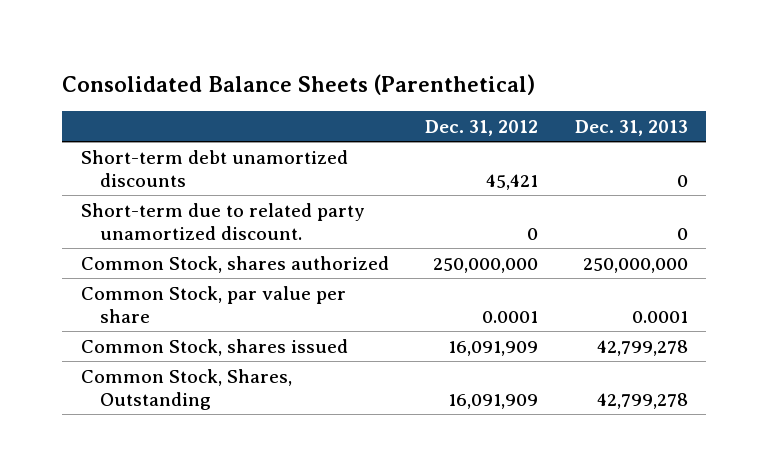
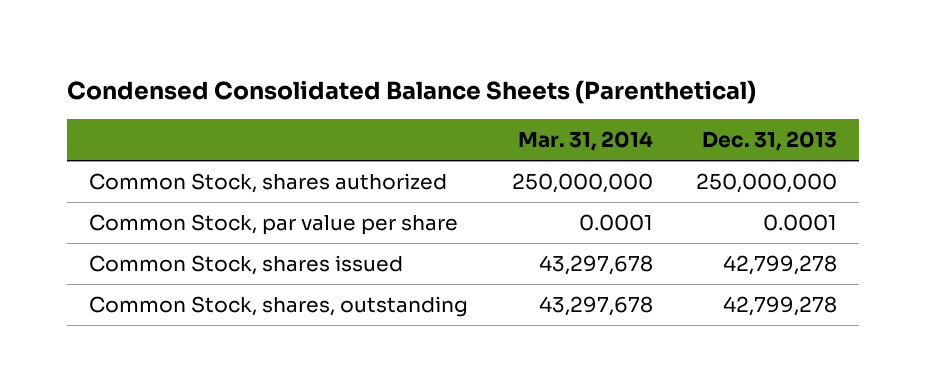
- Consolidated Balance Sheets (Parenthetical)
+ Condensed Consolidated Balance Sheets (Parenthetical)
- | Dec. 31, 2012 | Dec. 31, 2013
+ | Mar. 31, 2014 | Dec. 31, 2013
- Short-term debt unamortized discounts | 45,421 | 0
- Short-term due to related party unamortized discount. | 0 | 0
- Common Stock, Shares, Outstanding | 16,091,909 | 42,799,278
+ Common Stock, shares, outstanding | 43,297,678 | 42,799,278

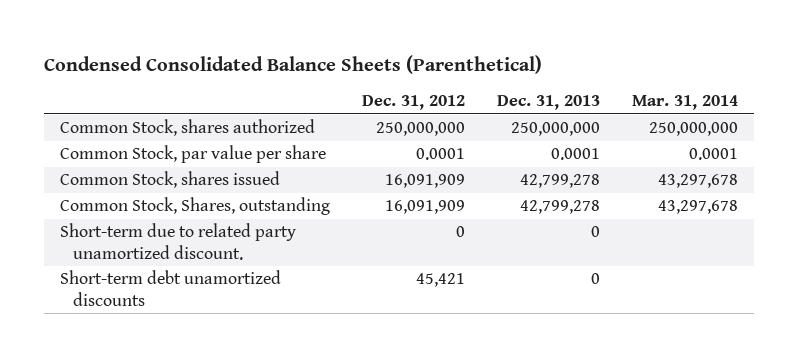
- | Mar. 31, 2014 | Dec. 31, 2013
+ | Dec. 31, 2012 | Dec. 31, 2013 | Mar. 31, 2014
- Common Stock, shares, outstanding | 43,297,678 | 42,799,278
+ Common Stock, Shares, outstanding | 16,091,909 | 42,799,278 | 43,297,678
+ Short-term due to related party unamortized discount. | 0 | 0 |
+ Short-term debt unamortized discounts | 45,421 | 0 |

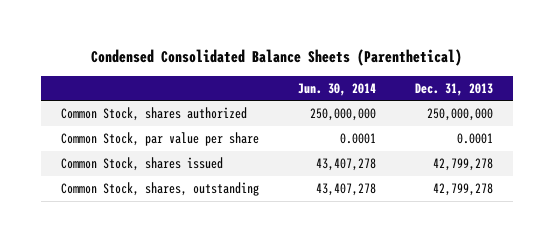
- | Dec. 31, 2012 | Dec. 31, 2013 | Mar. 31, 2014
+ | Jun. 30, 2014 | Dec. 31, 2013
- Common Stock, Shares, outstanding | 16,091,909 | 42,799,278 | 43,297,678
- Short-term due to related party unamortized discount. | 0 | 0 |
- Short-term debt unamortized discounts | 45,421 | 0 |
+ Common Stock, shares, outstanding | 43,407,278 | 42,799,278

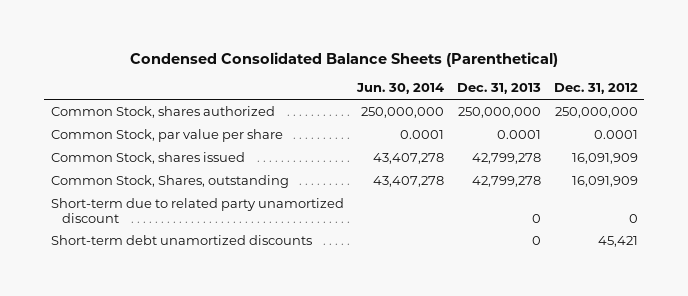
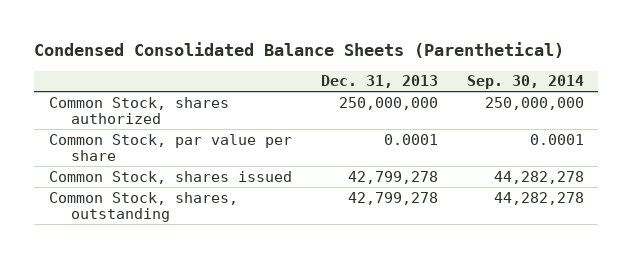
- | Jun. 30, 2014 | Dec. 31, 2013 | Dec. 31, 2012
+ | Dec. 31, 2013 | Sep. 30, 2014
- Common Stock, Shares, outstanding | 43,407,278 | 42,799,278 | 16,091,909
- Short-term due to related party unamortized discount | | 0 | 0
- Short-term debt unamortized discounts | | 0 | 45,421
+ Common Stock, shares, outstanding | 42,799,278 | 44,282,278

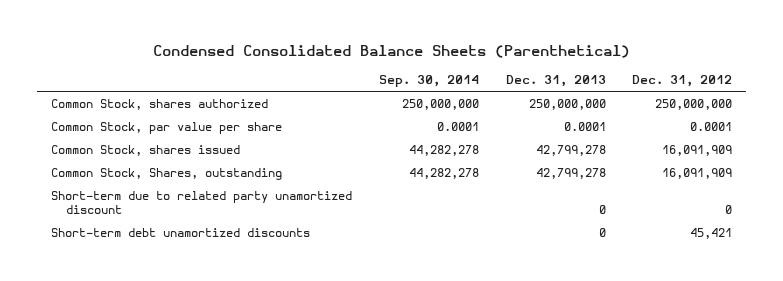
- | Dec. 31, 2013 | Sep. 30, 2014
+ | Sep. 30, 2014 | Dec. 31, 2013 | Dec. 31, 2012
- Common Stock, shares, outstanding | 42,799,278 | 44,282,278
+ Common Stock, Shares, outstanding | 44,282,278 | 42,799,278 | 16,091,909
+ Short-term due to related party unamortized discount | | 0 | 0
+ Short-term debt unamortized discounts | | 0 | 45,421

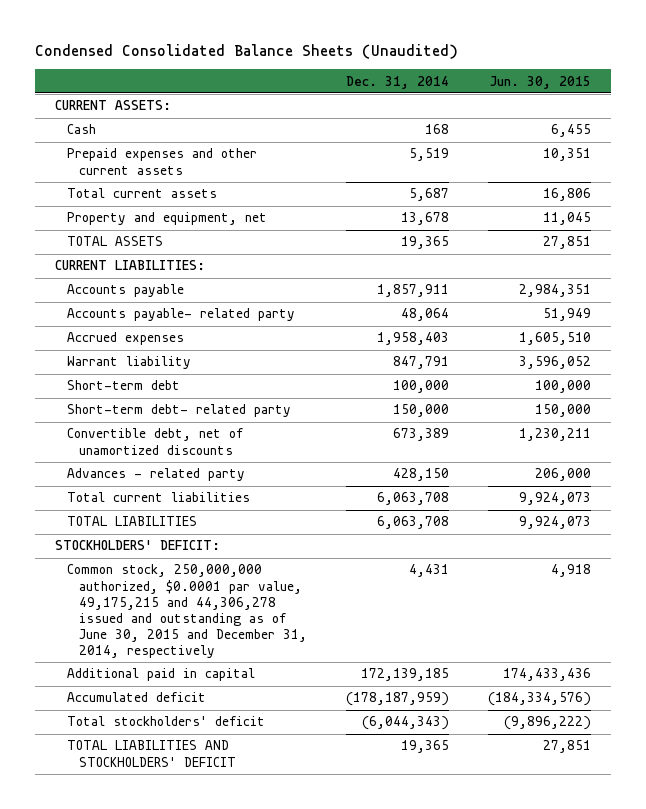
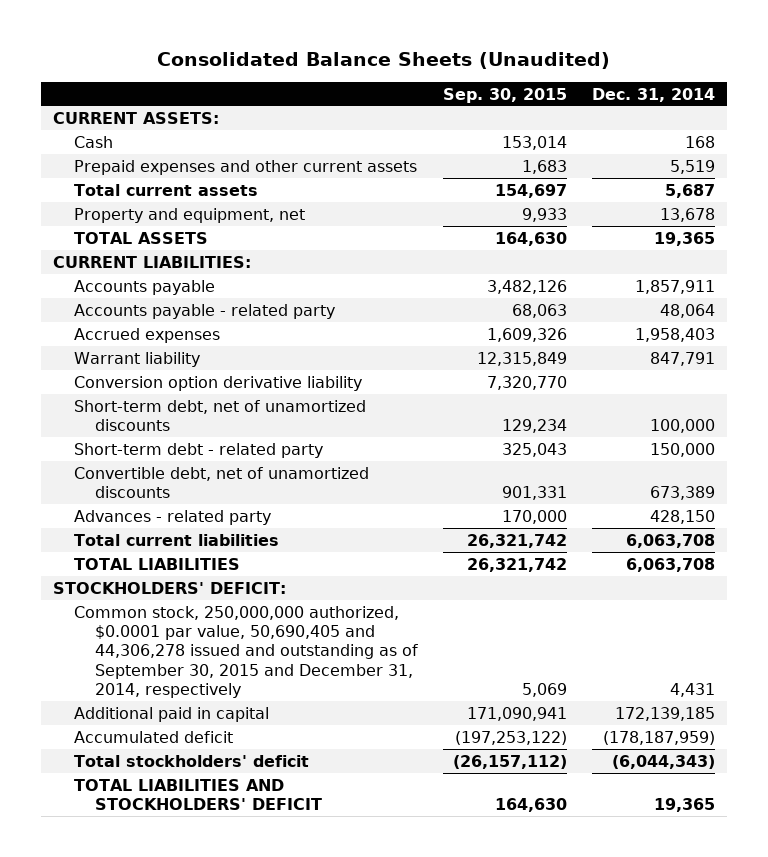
- Condensed Consolidated Balance Sheets (Unaudited)
+ Consolidated Balance Sheets (Unaudited)
- | Dec. 31, 2014 | Jun. 30, 2015
+ | Sep. 30, 2015 | Dec. 31, 2014
- Accounts payable- related party | 48,064 | 51,949
+ Accounts payable - related party | 68,063 | 48,064
- Short-term debt | 100,000 | 100,000
- Short-term debt- related party | 150,000 | 150,000
+ Conversion option derivative liability | 7,320,770 |
+ Short-term debt, net of unamortized discounts | 129,234 | 100,000
+ Short-term debt - related party | 325,043 | 150,000
- Common stock, 250,000,000 authorized, $0.0001 par value, 49,175,215 and 44,306,278 issued and outstanding as of June 30, 2015 and December 31, 2014, respectively | 4,431 | 4,918
+ Common stock, 250,000,000 authorized, $0.0001 par value, 50,690,405 and 44,306,278 issued and outstanding as of September 30, 2015 and December 31, 2014, respectively | 5,069 | 4,431

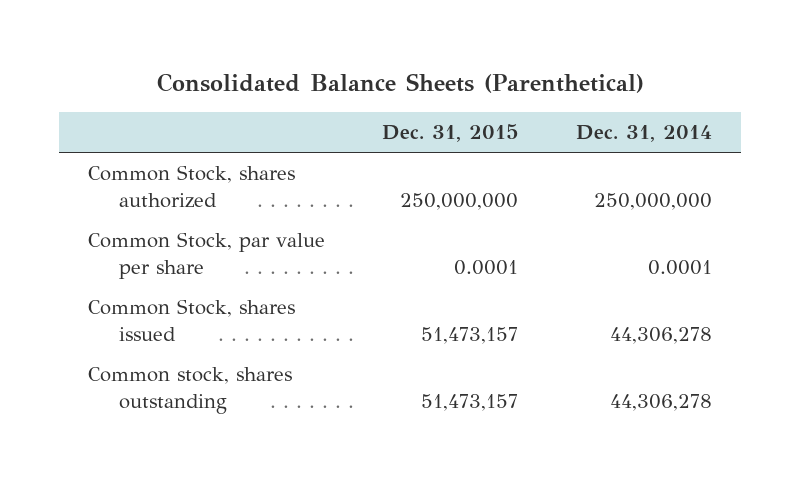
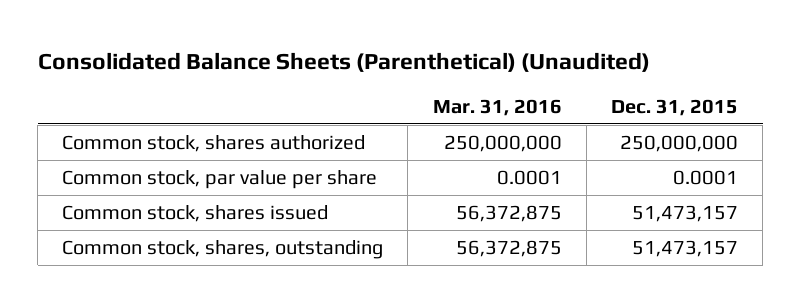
- Consolidated Balance Sheets (Parenthetical)
+ Consolidated Balance Sheets (Parenthetical) (Unaudited)
- | Dec. 31, 2015 | Dec. 31, 2014
+ | Mar. 31, 2016 | Dec. 31, 2015
- Common Stock, shares authorized | 250,000,000 | 250,000,000
- Common Stock, par value per share | 0.0001 | 0.0001
- Common Stock, shares issued | 51,473,157 | 44,306,278
- Common stock, shares outstanding | 51,473,157 | 44,306,278
+ Common stock, shares authorized | 250,000,000 | 250,000,000
+ Common stock, par value per share | 0.0001 | 0.0001
+ Common stock, shares issued | 56,372,875 | 51,473,157
+ Common stock, shares, outstanding | 56,372,875 | 51,473,157

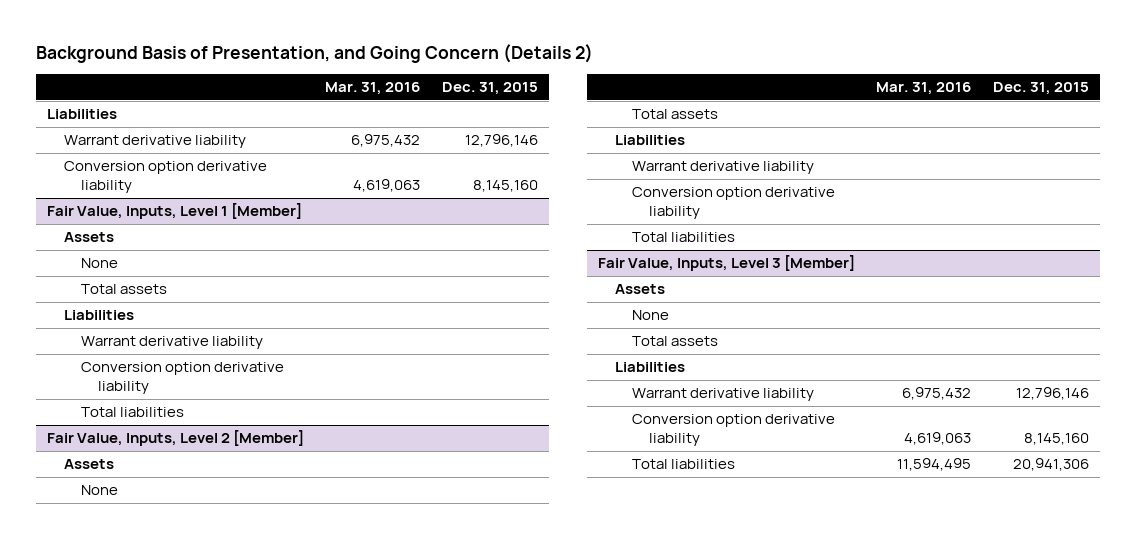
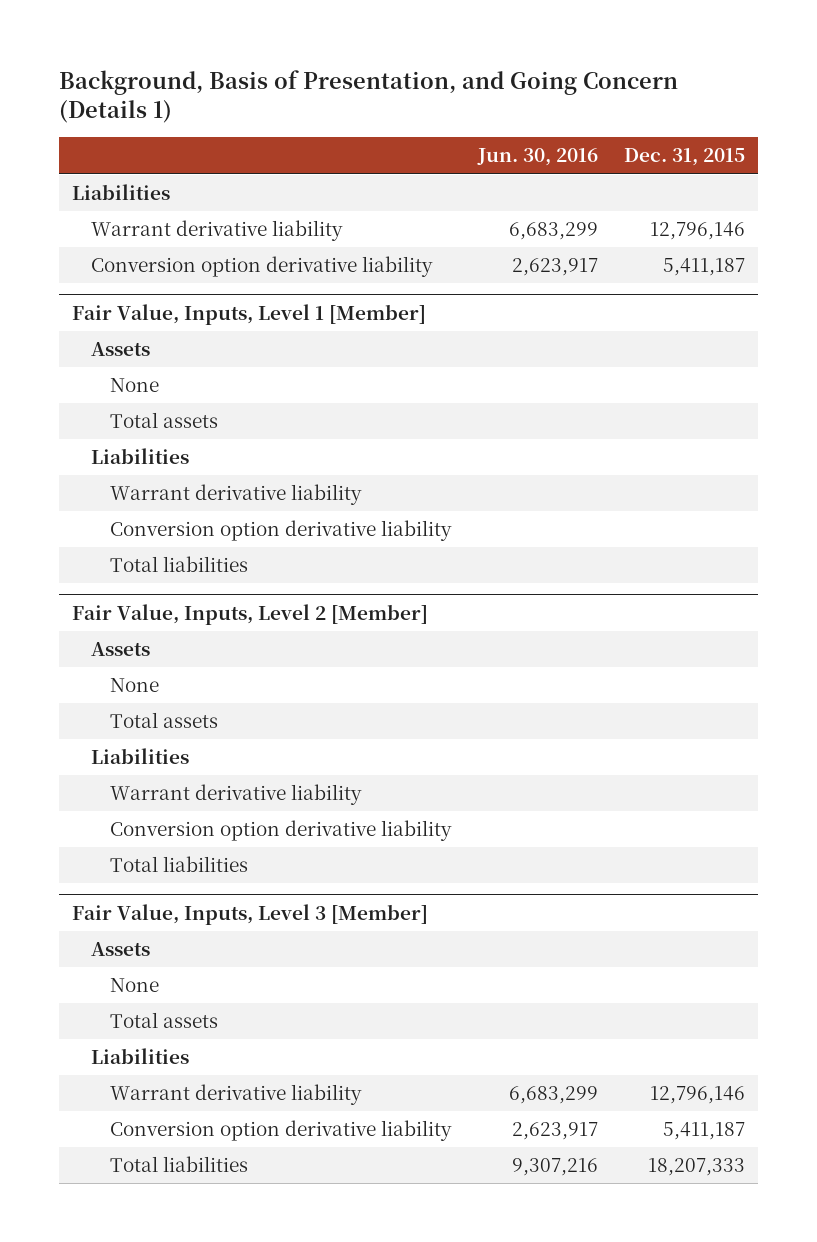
- Background Basis of Presentation, and Going Concern (Details 2)
+ Background, Basis of Presentation, and Going Concern (Details 1)
- | Mar. 31, 2016 | Dec. 31, 2015
+ | Jun. 30, 2016 | Dec. 31, 2015
- Conversion option derivative liability | 4,619,063 | 8,145,160
+ Conversion option derivative liability | 2,623,917 | 5,411,187
@ Fair Value, Inputs, Level 3 [Member]
- Conversion option derivative liability | 4,619,063 | 8,145,160
- Total liabilities | 11,594,495 | 20,941,306
+ Conversion option derivative liability | 2,623,917 | 5,411,187
+ Total liabilities | 9,307,216 | 18,207,333

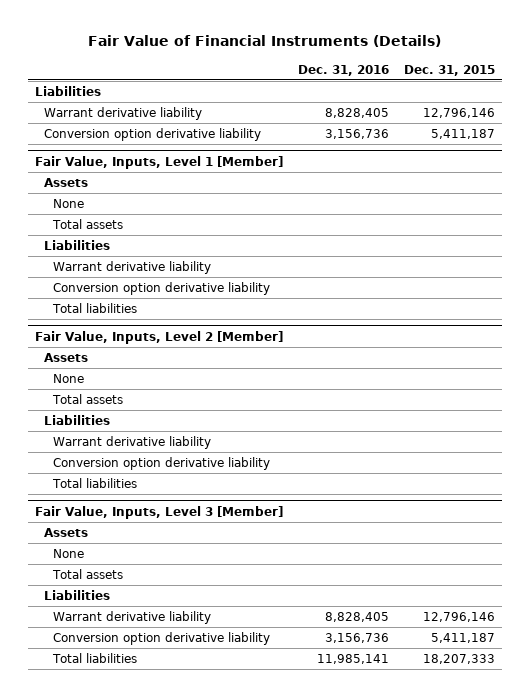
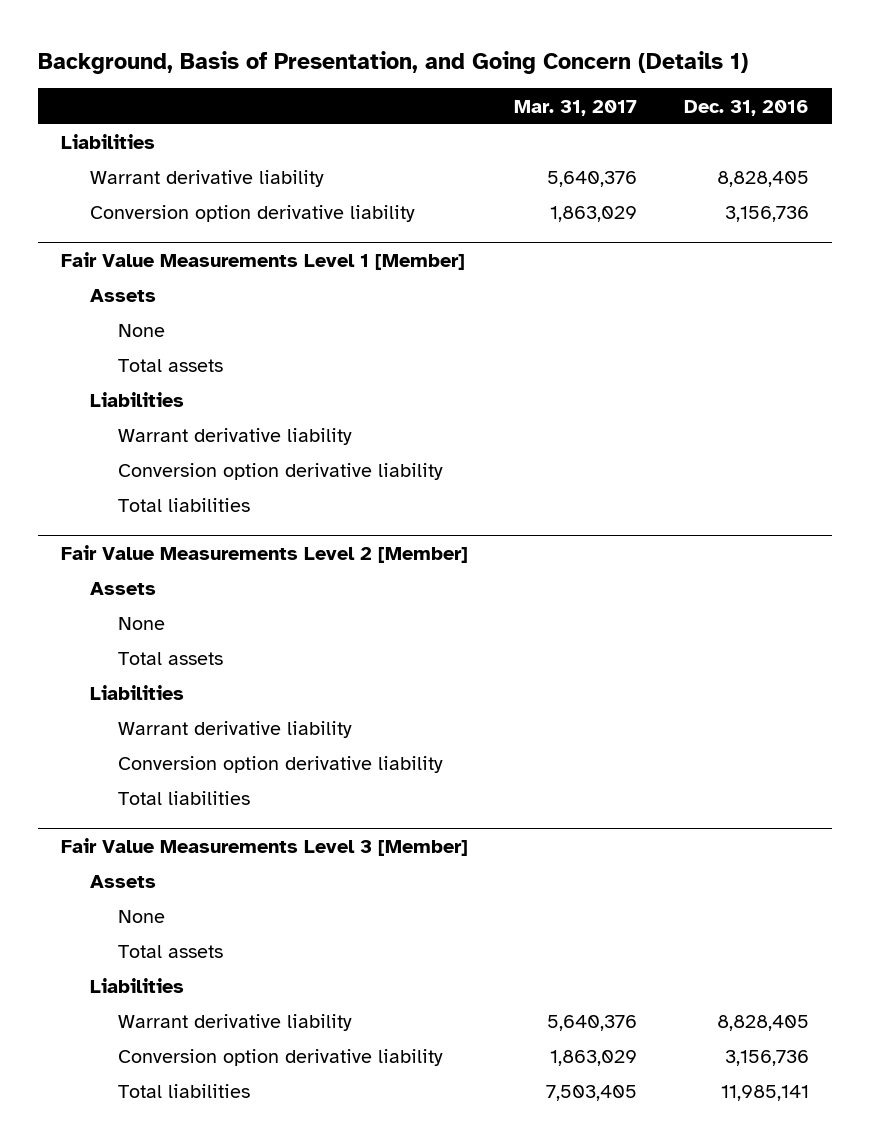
- Fair Value of Financial Instruments (Details)
+ Background, Basis of Presentation, and Going Concern (Details 1)
- | Dec. 31, 2016 | Dec. 31, 2015
+ | Mar. 31, 2017 | Dec. 31, 2016
- Fair Value, Inputs, Level 1 [Member]
+ Fair Value Measurements Level 1 [Member]
- Fair Value, Inputs, Level 2 [Member]
+ Fair Value Measurements Level 2 [Member]
- Fair Value, Inputs, Level 3 [Member]
+ Fair Value Measurements Level 3 [Member]

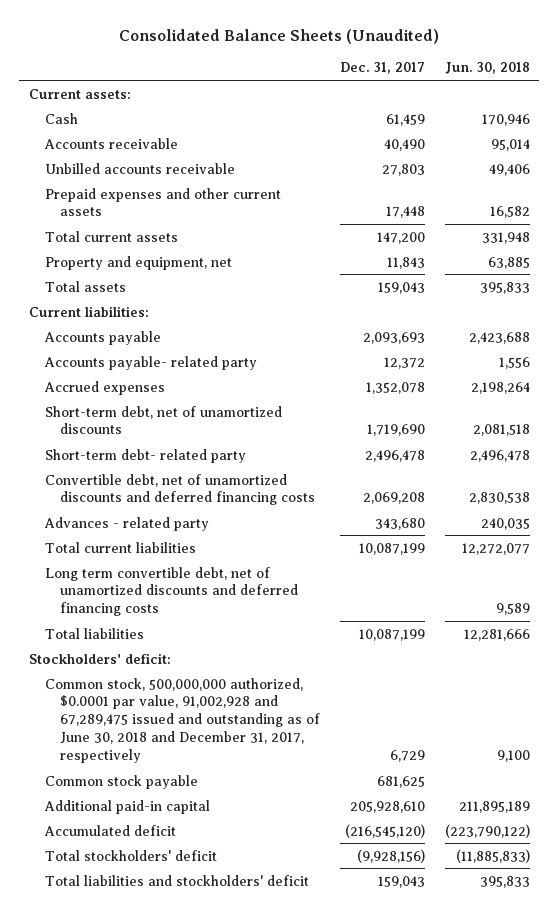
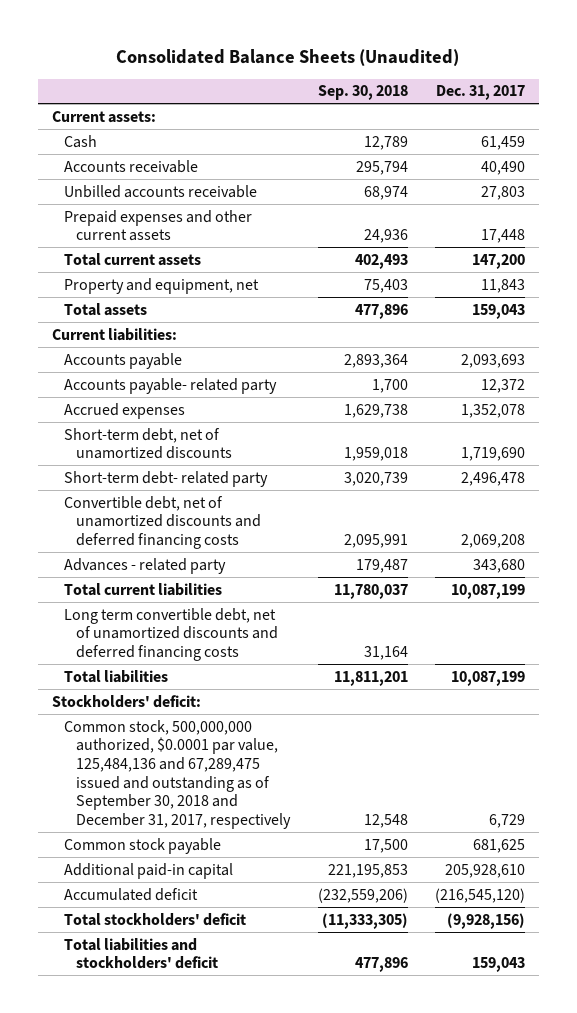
- | Dec. 31, 2017 | Jun. 30, 2018
+ | Sep. 30, 2018 | Dec. 31, 2017
- Common stock, 500,000,000 authorized, $0.0001 par value, 91,002,928 and 67,289,475 issued and outstanding as of June 30, 2018 and December 31, 2017, respectively | 6,729 | 9,100
+ Common stock, 500,000,000 authorized, $0.0001 par value, 125,484,136 and 67,289,475 issued and outstanding as of September 30, 2018 and December 31, 2017, respectively | 12,548 | 6,729

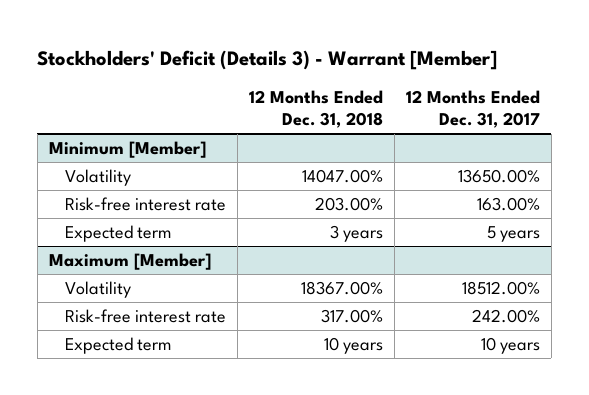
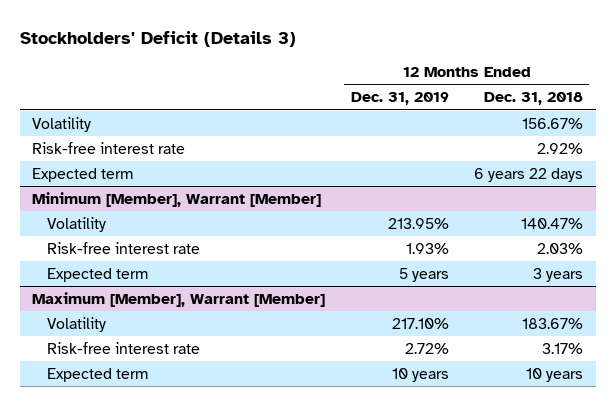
- Stockholders' Deficit (Details 3) - Warrant [Member]
+ Stockholders' Deficit (Details 3)
- | 12 Months Ended Dec. 31, 2018 | 12 Months Ended Dec. 31, 2017
+ | 12 Months Ended Dec. 31, 2019 | 12 Months Ended Dec. 31, 2018
- Minimum [Member]
- Volatility | 14047.00% | 13650.00%
- Risk-free interest rate | 203.00% | 163.00%
+ Volatility | | 156.67%
+ Risk-free interest rate | | 2.92%
+ Expected term | | 6 years 22 days
+ Minimum [Member], Warrant [Member]
+ Volatility | 213.95% | 140.47%
+ Risk-free interest rate | 1.93% | 2.03%
- Maximum [Member]
- Volatility | 18367.00% | 18512.00%
- Risk-free interest rate | 317.00% | 242.00%
+ Maximum [Member], Warrant [Member]
+ Volatility | 217.10% | 183.67%
+ Risk-free interest rate | 2.72% | 3.17%

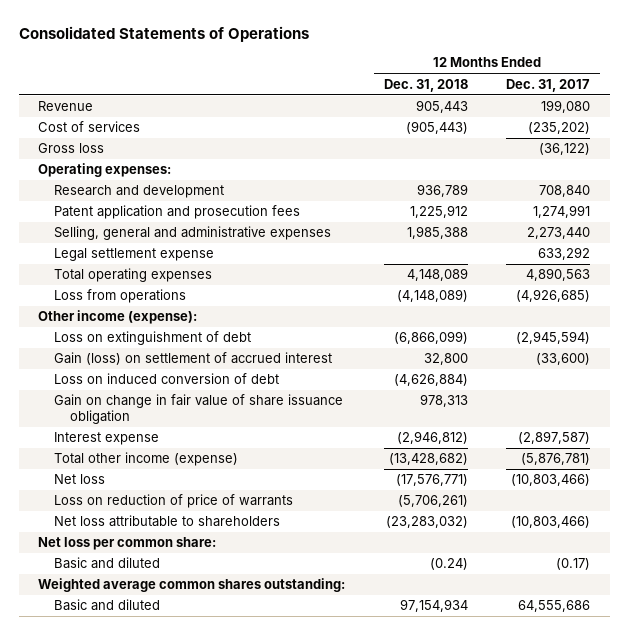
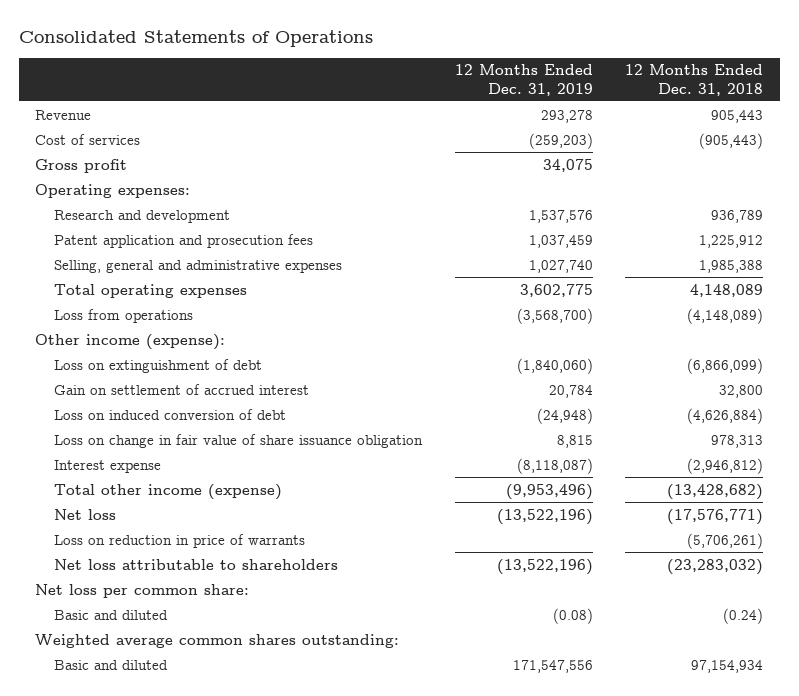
- | 12 Months Ended Dec. 31, 2018 | 12 Months Ended Dec. 31, 2017
+ | 12 Months Ended Dec. 31, 2019 | 12 Months Ended Dec. 31, 2018
- Gross loss | | (36,122)
+ Gross profit | 34,075 |
- Legal settlement expense | | 633,292
- Gain (loss) on settlement of accrued interest | 32,800 | (33,600)
+ Gain on settlement of accrued interest | 20,784 | 32,800
- Gain on change in fair value of share issuance obligation | 978,313 |
+ Loss on change in fair value of share issuance obligation | 8,815 | 978,313
- Loss on reduction of price of warrants | (5,706,261) |
+ Loss on reduction in price of warrants | | (5,706,261)

